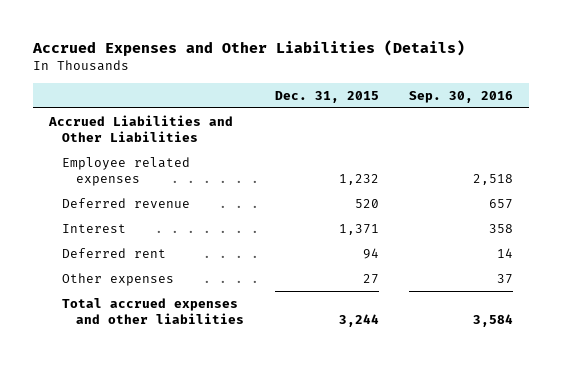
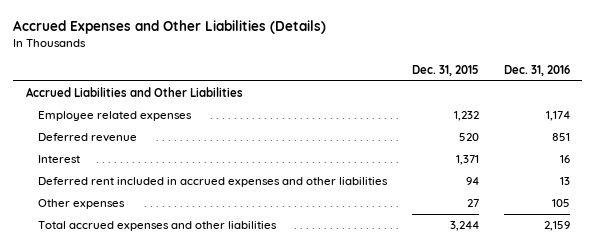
- | Dec. 31, 2015 | Sep. 30, 2016
+ | Dec. 31, 2015 | Dec. 31, 2016
- Deferred rent | 94 | 14
+ Deferred rent included in accrued expenses and other liabilities | 94 | 13

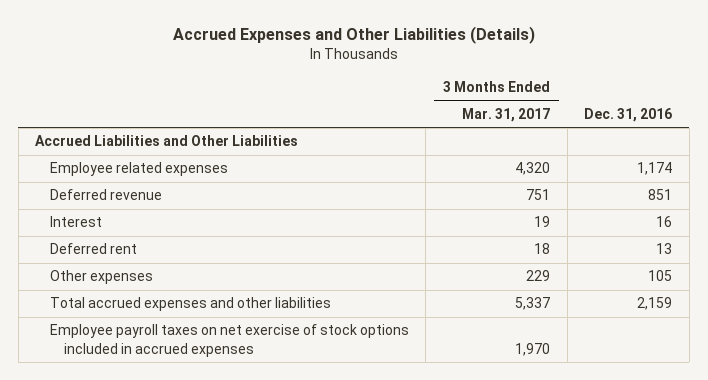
- | Dec. 31, 2015 | Dec. 31, 2016
+ | 3 Months Ended Mar. 31, 2017 | Dec. 31, 2016
- Deferred rent included in accrued expenses and other liabilities | 94 | 13
+ Deferred rent | 18 | 13
+ Employee payroll taxes on net exercise of stock options included in accrued expenses | 1,970 |

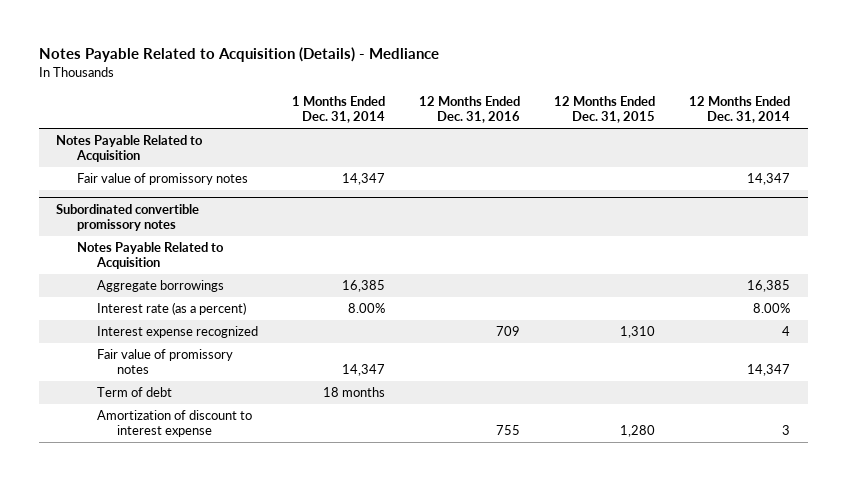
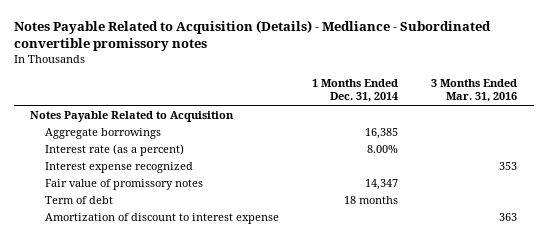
- Notes Payable Related to Acquisition (Details) - Medliance
+ Notes Payable Related to Acquisition (Details) - Medliance - Subordinated convertible promissory notes
- | 1 Months Ended Dec. 31, 2014 | 12 Months Ended Dec. 31, 2016 | 12 Months Ended Dec. 31, 2015 | 12 Months Ended Dec. 31, 2014
+ | 1 Months Ended Dec. 31, 2014 | 3 Months Ended Mar. 31, 2016
- Fair value of promissory notes | 14,347 | | | 14,347
- Subordinated convertible promissory notes
- Notes Payable Related to Acquisition

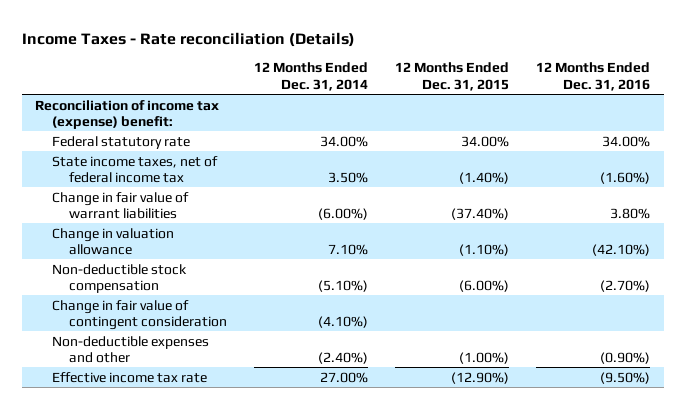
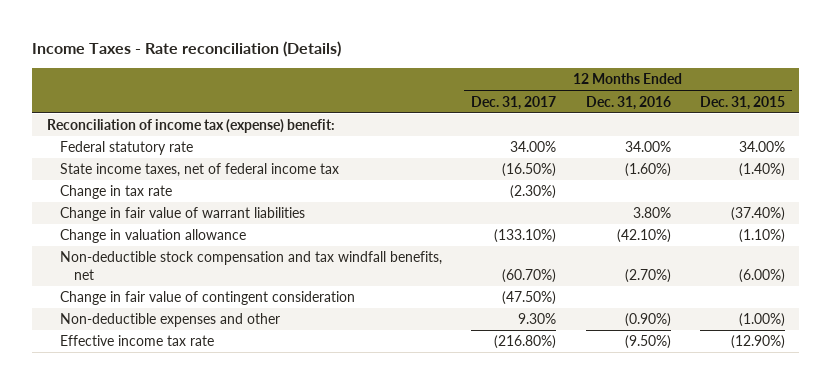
- | 12 Months Ended Dec. 31, 2014 | 12 Months Ended Dec. 31, 2015 | 12 Months Ended Dec. 31, 2016
+ | 12 Months Ended Dec. 31, 2017 | 12 Months Ended Dec. 31, 2016 | 12 Months Ended Dec. 31, 2015
+ Change in tax rate | (2.30%) | |
- Non-deductible stock compensation | (5.10%) | (6.00%) | (2.70%)
+ Non-deductible stock compensation and tax windfall benefits, net | (60.70%) | (2.70%) | (6.00%)

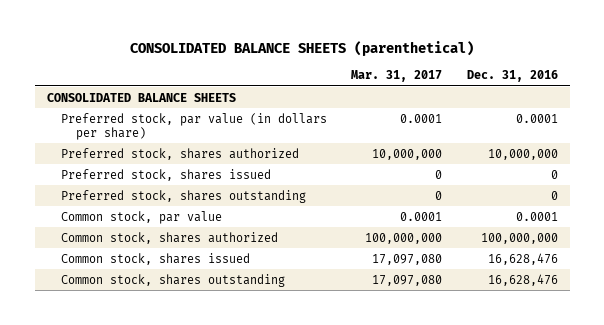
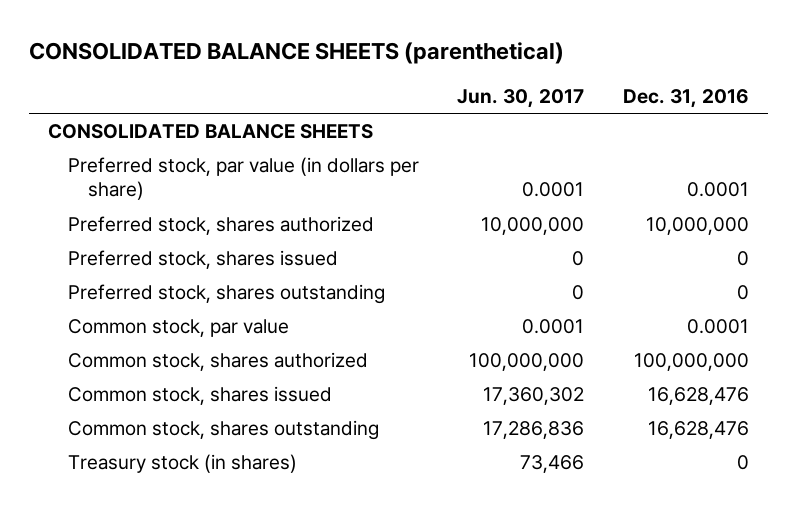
- | Mar. 31, 2017 | Dec. 31, 2016
+ | Jun. 30, 2017 | Dec. 31, 2016
+ Treasury stock (in shares) | 73,466 | 0

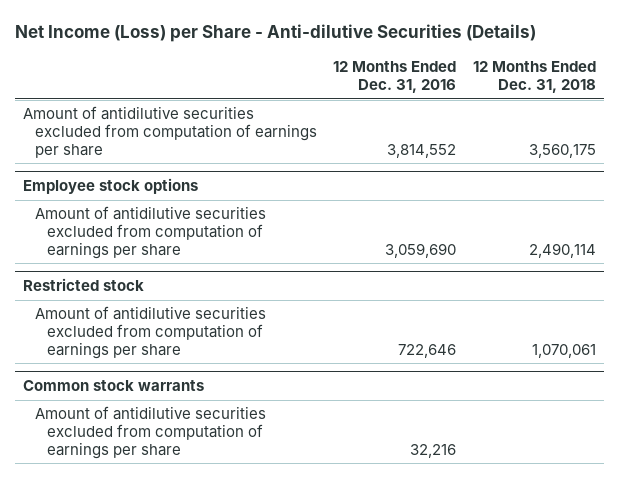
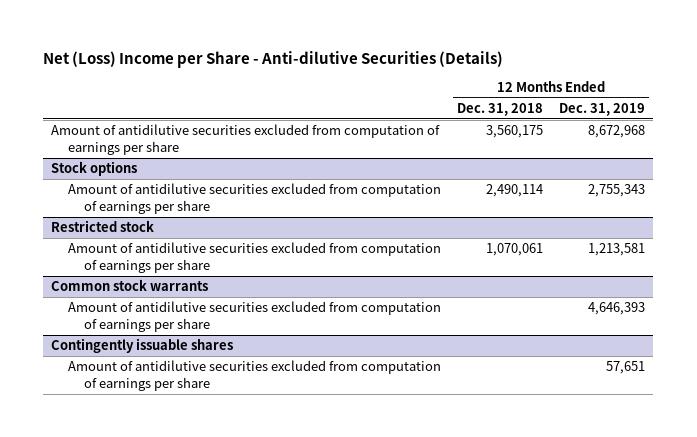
- Net Income (Loss) per Share - Anti-dilutive Securities (Details)
+ Net (Loss) Income per Share - Anti-dilutive Securities (Details)
- | 12 Months Ended Dec. 31, 2016 | 12 Months Ended Dec. 31, 2018
+ | 12 Months Ended Dec. 31, 2018 | 12 Months Ended Dec. 31, 2019
- Employee stock options
+ Stock options
+ Contingently issuable shares
+ Amount of antidilutive securities excluded from computation of earnings per share | | 57,651

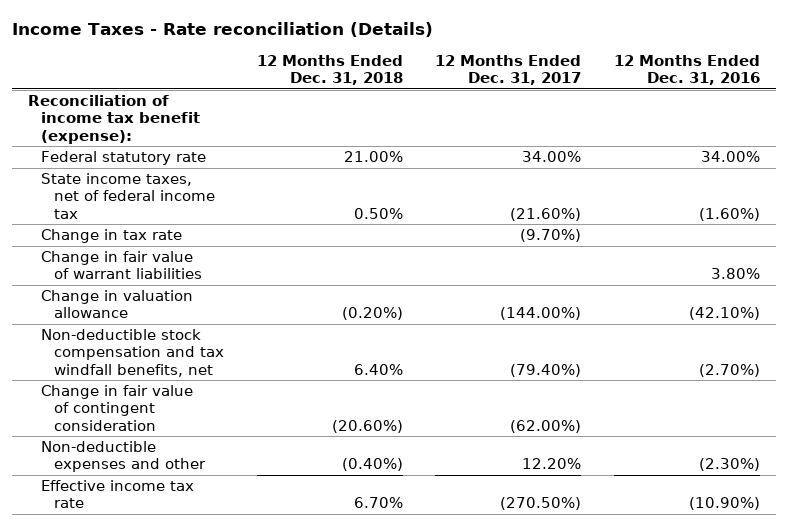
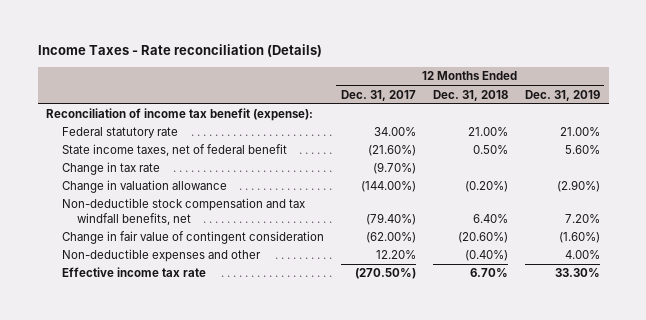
- | 12 Months Ended Dec. 31, 2018 | 12 Months Ended Dec. 31, 2017 | 12 Months Ended Dec. 31, 2016
+ | 12 Months Ended Dec. 31, 2017 | 12 Months Ended Dec. 31, 2018 | 12 Months Ended Dec. 31, 2019
- State income taxes, net of federal income tax | 0.50% | (21.60%) | (1.60%)
+ State income taxes, net of federal benefit | (21.60%) | 0.50% | 5.60%
- Change in fair value of warrant liabilities | | | 3.80%

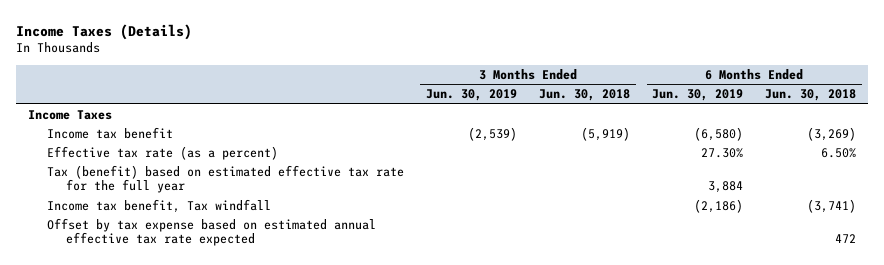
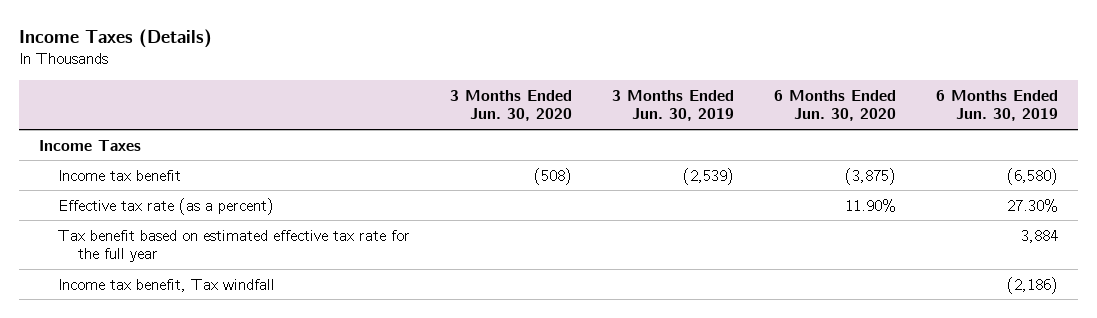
- | 3 Months Ended Jun. 30, 2019 | 3 Months Ended Jun. 30, 2018 | 6 Months Ended Jun. 30, 2019 | 6 Months Ended Jun. 30, 2018
+ | 3 Months Ended Jun. 30, 2020 | 3 Months Ended Jun. 30, 2019 | 6 Months Ended Jun. 30, 2020 | 6 Months Ended Jun. 30, 2019
- Tax (benefit) based on estimated effective tax rate for the full year | | | 3,884 |
+ Tax benefit based on estimated effective tax rate for the full year | | | | 3,884
- Offset by tax expense based on estimated annual effective tax rate expected | | | | 472

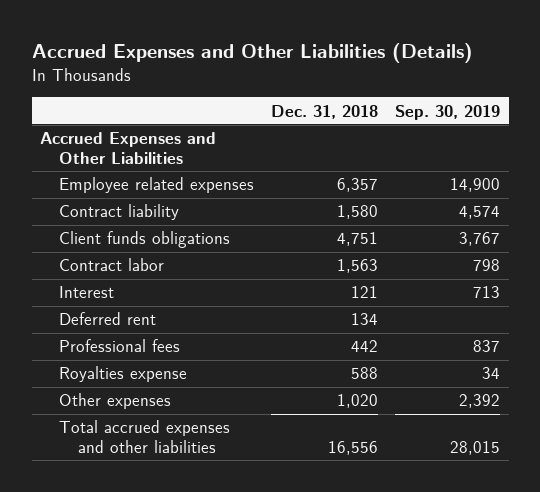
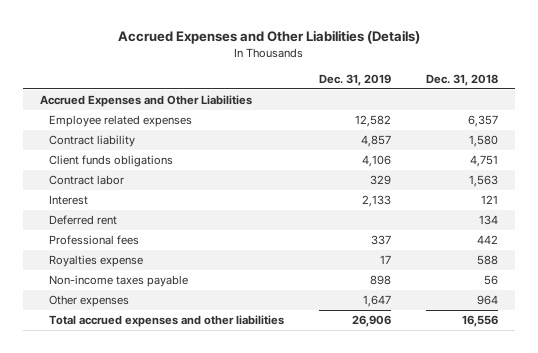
- | Dec. 31, 2018 | Sep. 30, 2019
+ | Dec. 31, 2019 | Dec. 31, 2018
- Other expenses | 1,020 | 2,392
+ Non-income taxes payable | 898 | 56
+ Other expenses | 1,647 | 964

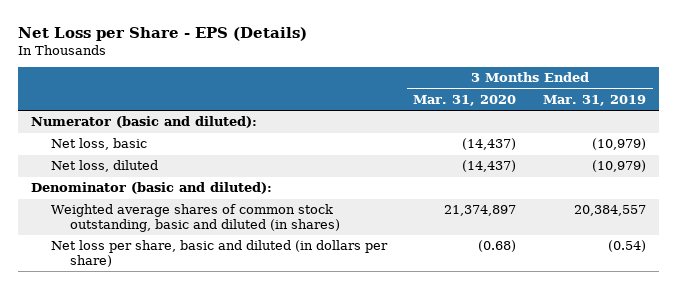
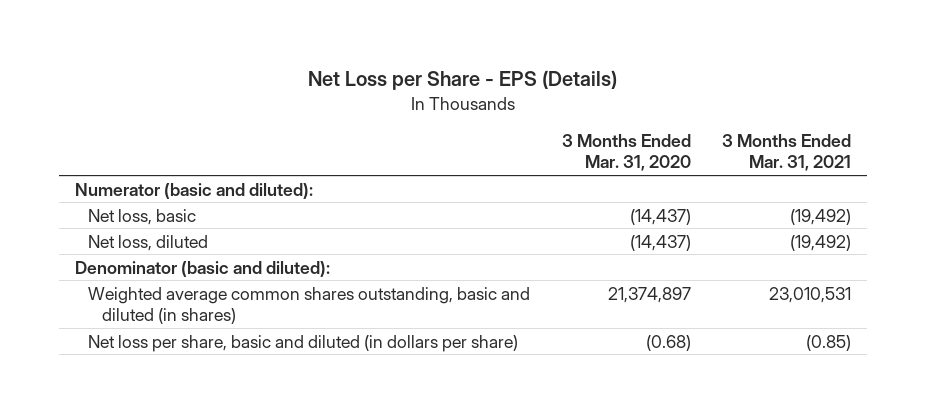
- | 3 Months Ended Mar. 31, 2020 | 3 Months Ended Mar. 31, 2019
+ | 3 Months Ended Mar. 31, 2020 | 3 Months Ended Mar. 31, 2021
- Weighted average shares of common stock outstanding, basic and diluted (in shares) | 21,374,897 | 20,384,557
+ Weighted average common shares outstanding, basic and diluted (in shares) | 21,374,897 | 23,010,531

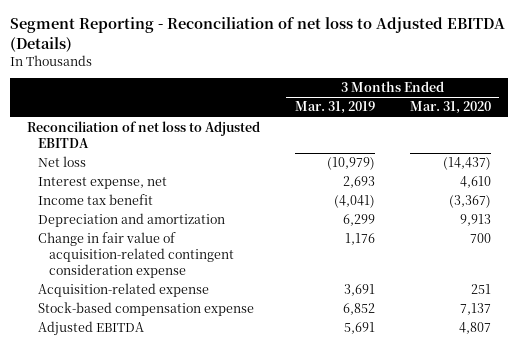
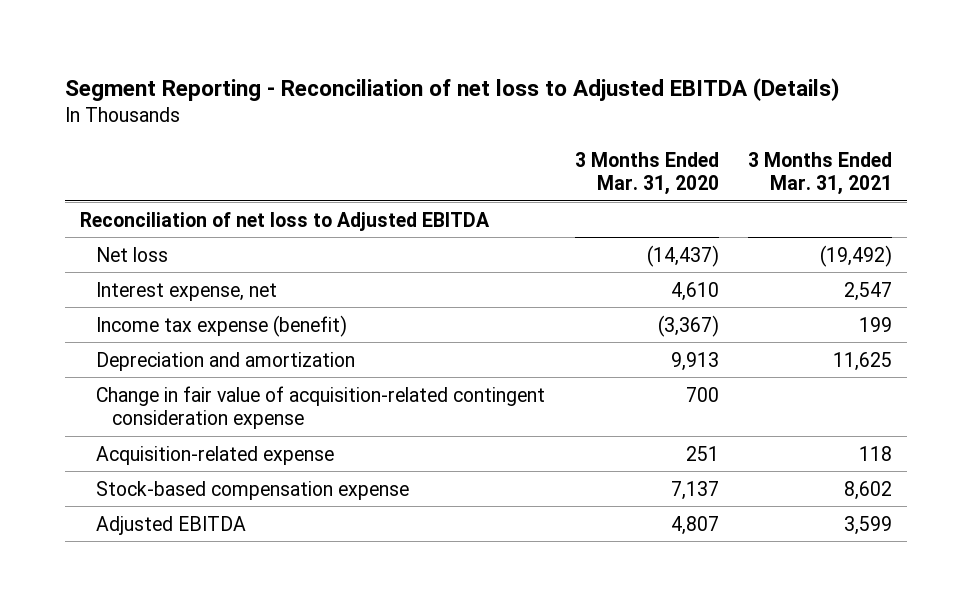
- | 3 Months Ended Mar. 31, 2019 | 3 Months Ended Mar. 31, 2020
+ | 3 Months Ended Mar. 31, 2020 | 3 Months Ended Mar. 31, 2021
- Income tax benefit | (4,041) | (3,367)
+ Income tax expense (benefit) | (3,367) | 199

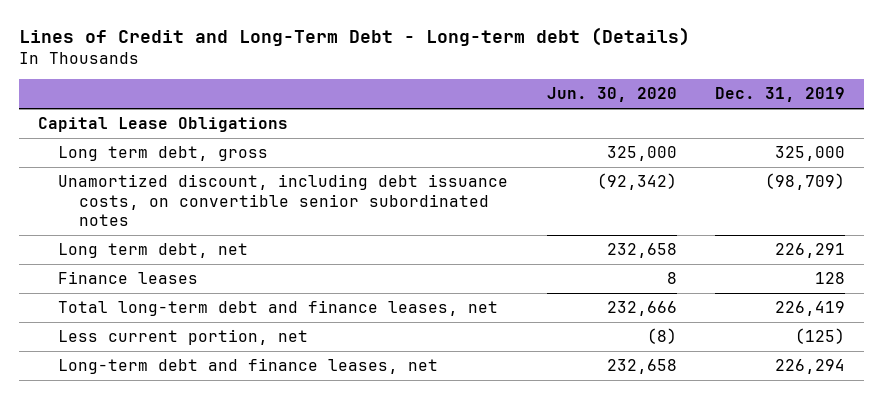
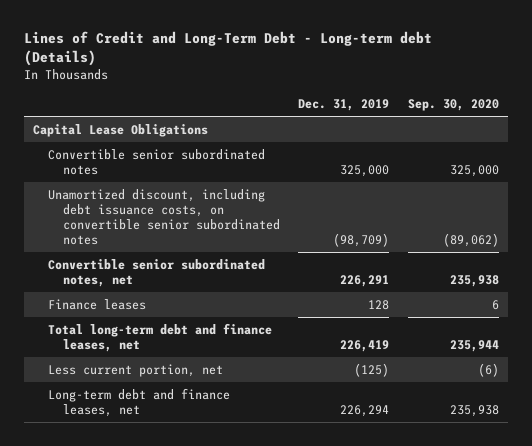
- | Jun. 30, 2020 | Dec. 31, 2019
+ | Dec. 31, 2019 | Sep. 30, 2020
- Long term debt, gross | 325,000 | 325,000
+ Convertible senior subordinated notes | 325,000 | 325,000
- Long term debt, net | 232,658 | 226,291
+ Convertible senior subordinated notes, net | 226,291 | 235,938

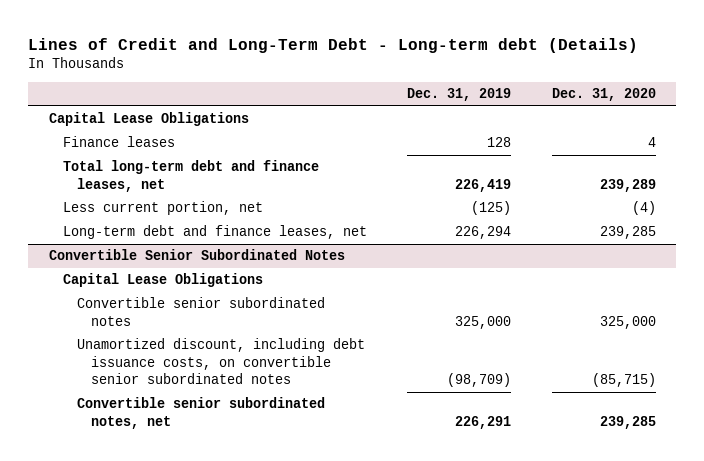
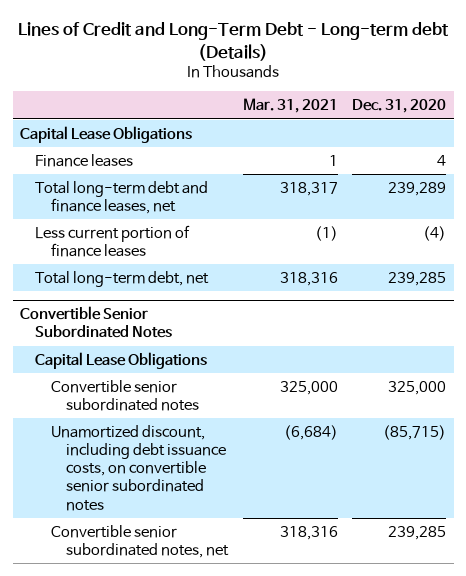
- | Dec. 31, 2019 | Dec. 31, 2020
+ | Mar. 31, 2021 | Dec. 31, 2020
- Less current portion, net | (125) | (4)
- Long-term debt and finance leases, net | 226,294 | 239,285
+ Less current portion of finance leases | (1) | (4)
+ Total long-term debt, net | 318,316 | 239,285

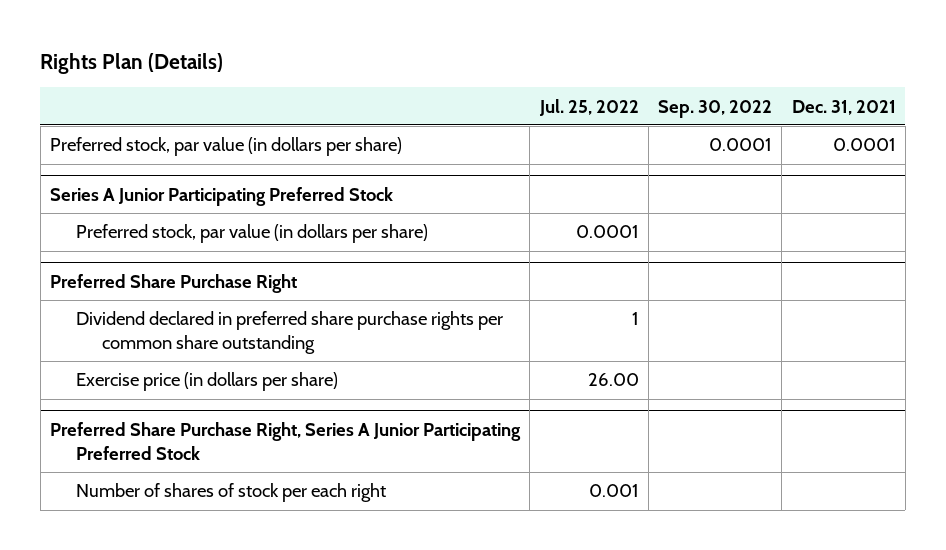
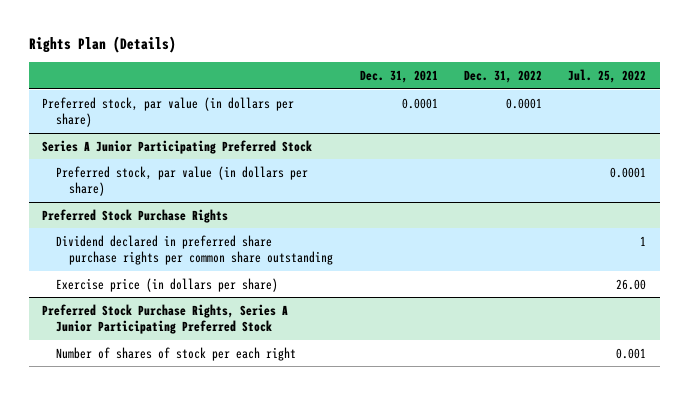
- | Jul. 25, 2022 | Sep. 30, 2022 | Dec. 31, 2021
+ | Dec. 31, 2021 | Dec. 31, 2022 | Jul. 25, 2022
- Preferred Share Purchase Right
+ Preferred Stock Purchase Rights
- Preferred Share Purchase Right, Series A Junior Participating Preferred Stock
+ Preferred Stock Purchase Rights, Series A Junior Participating Preferred Stock

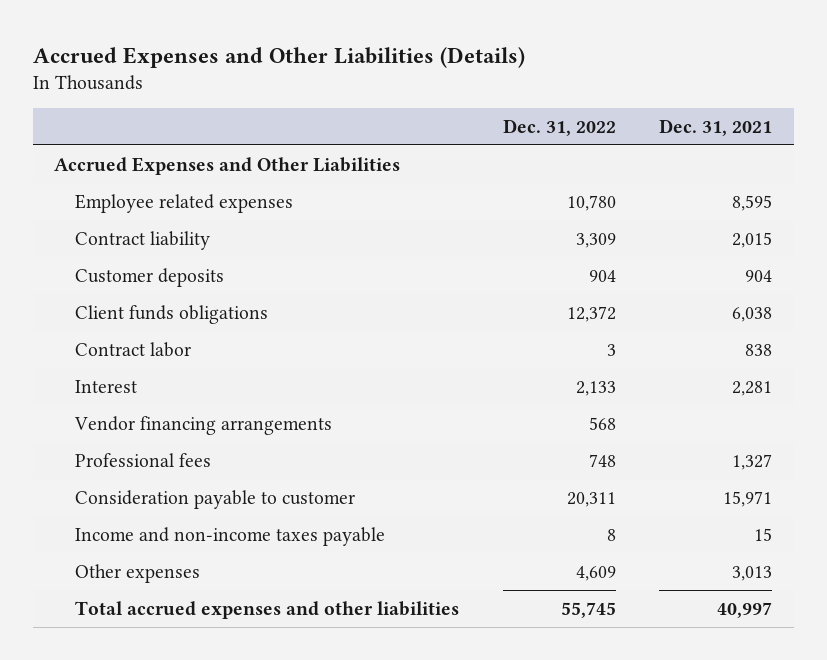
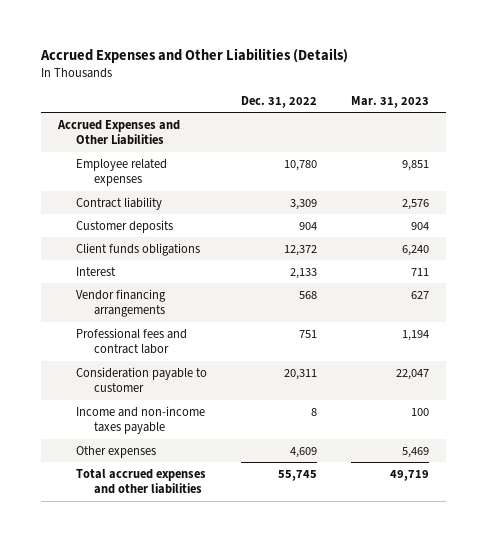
- | Dec. 31, 2022 | Dec. 31, 2021
+ | Dec. 31, 2022 | Mar. 31, 2023
- Contract labor | 3 | 838
- Professional fees | 748 | 1,327
+ Professional fees and contract labor | 751 | 1,194

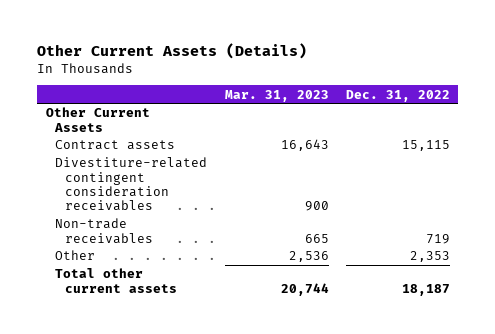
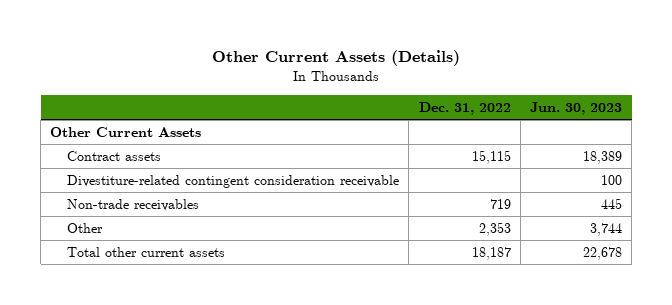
- | Mar. 31, 2023 | Dec. 31, 2022
+ | Dec. 31, 2022 | Jun. 30, 2023
- Divestiture-related contingent consideration receivables | 900 |
+ Divestiture-related contingent consideration receivable | | 100

